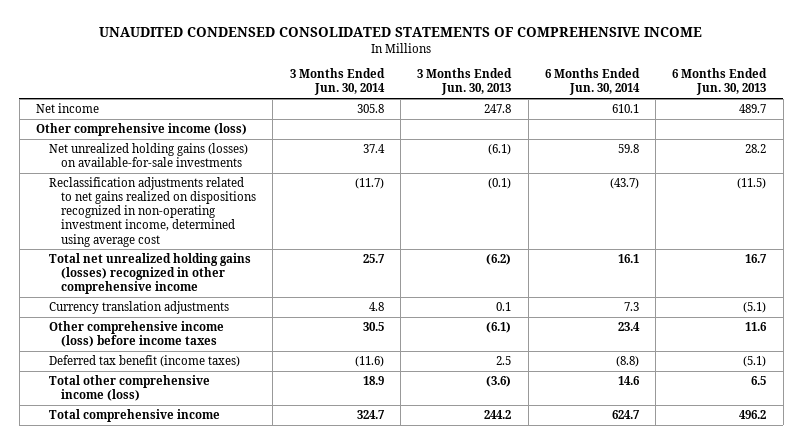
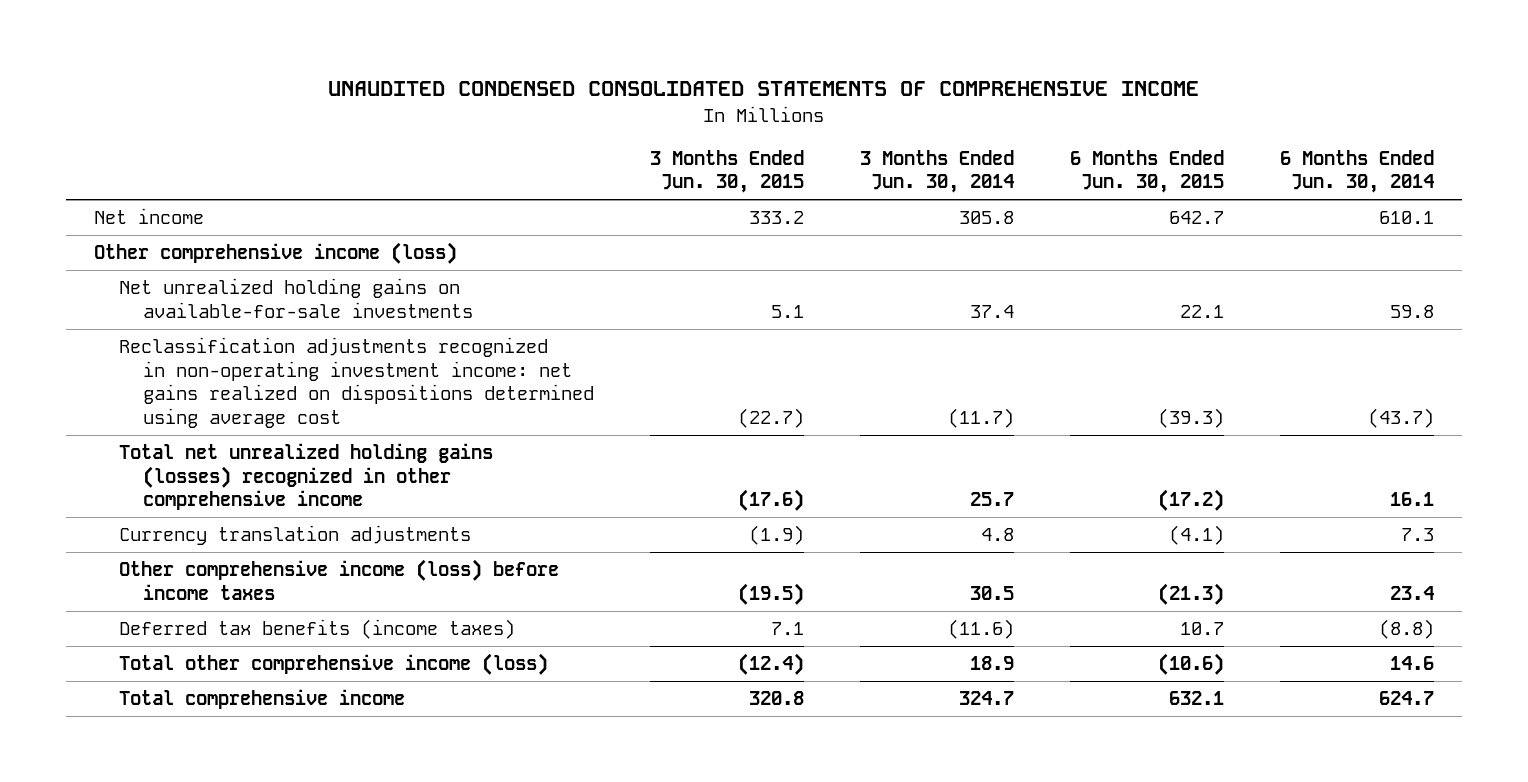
- | 3 Months Ended Jun. 30, 2014 | 3 Months Ended Jun. 30, 2013 | 6 Months Ended Jun. 30, 2014 | 6 Months Ended Jun. 30, 2013
+ | 3 Months Ended Jun. 30, 2015 | 3 Months Ended Jun. 30, 2014 | 6 Months Ended Jun. 30, 2015 | 6 Months Ended Jun. 30, 2014
- Net unrealized holding gains (losses) on available-for-sale investments | 37.4 | (6.1) | 59.8 | 28.2
- Reclassification adjustments related to net gains realized on dispositions recognized in non-operating investment income, determined using average cost | (11.7) | (0.1) | (43.7) | (11.5)
+ Net unrealized holding gains on available-for-sale investments | 5.1 | 37.4 | 22.1 | 59.8
+ Reclassification adjustments recognized in non-operating investment income: net gains realized on dispositions determined using average cost | (22.7) | (11.7) | (39.3) | (43.7)
- Deferred tax benefit (income taxes) | (11.6) | 2.5 | (8.8) | (5.1)
+ Deferred tax benefits (income taxes) | 7.1 | (11.6) | 10.7 | (8.8)

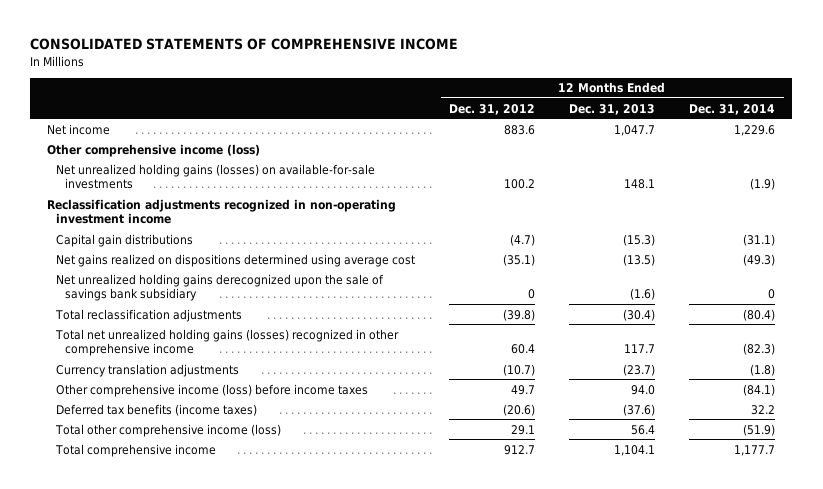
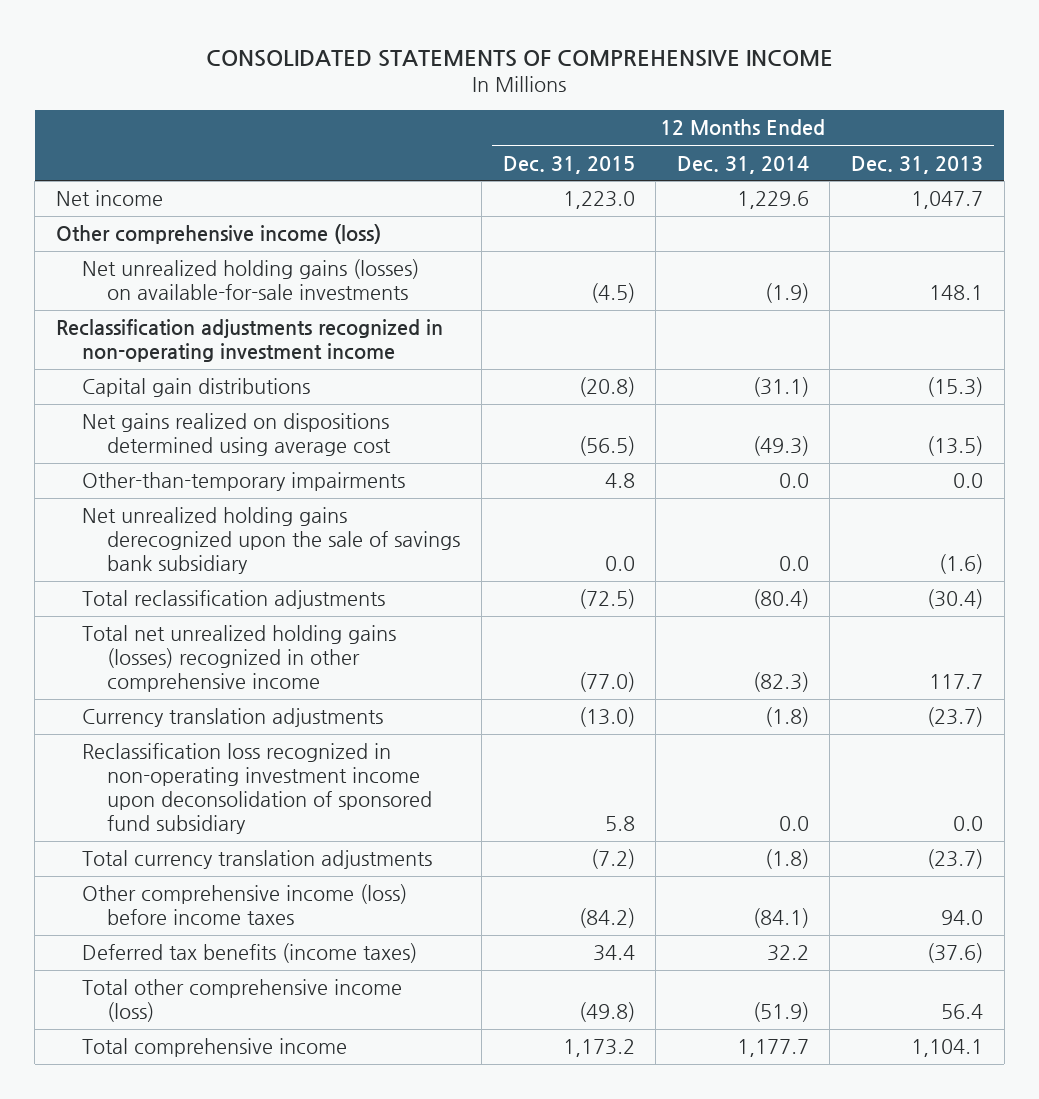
- | 12 Months Ended Dec. 31, 2012 | 12 Months Ended Dec. 31, 2013 | 12 Months Ended Dec. 31, 2014
+ | 12 Months Ended Dec. 31, 2015 | 12 Months Ended Dec. 31, 2014 | 12 Months Ended Dec. 31, 2013
- Net unrealized holding gains derecognized upon the sale of savings bank subsidiary | 0 | (1.6) | 0
+ Other-than-temporary impairments | 4.8 | 0.0 | 0.0
+ Net unrealized holding gains derecognized upon the sale of savings bank subsidiary | 0.0 | 0.0 | (1.6)
+ Reclassification loss recognized in non-operating investment income upon deconsolidation of sponsored fund subsidiary | 5.8 | 0.0 | 0.0
+ Total currency translation adjustments | (7.2) | (1.8) | (23.7)

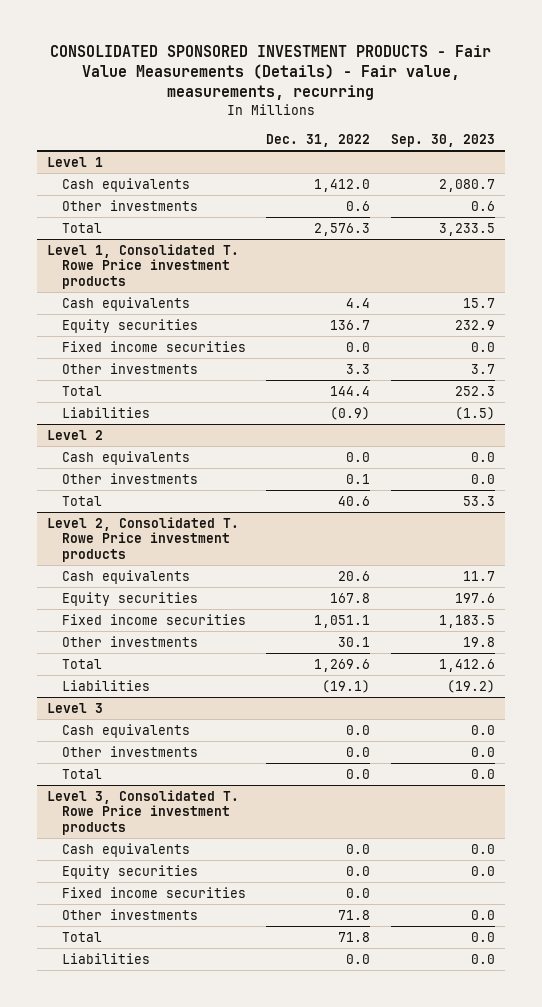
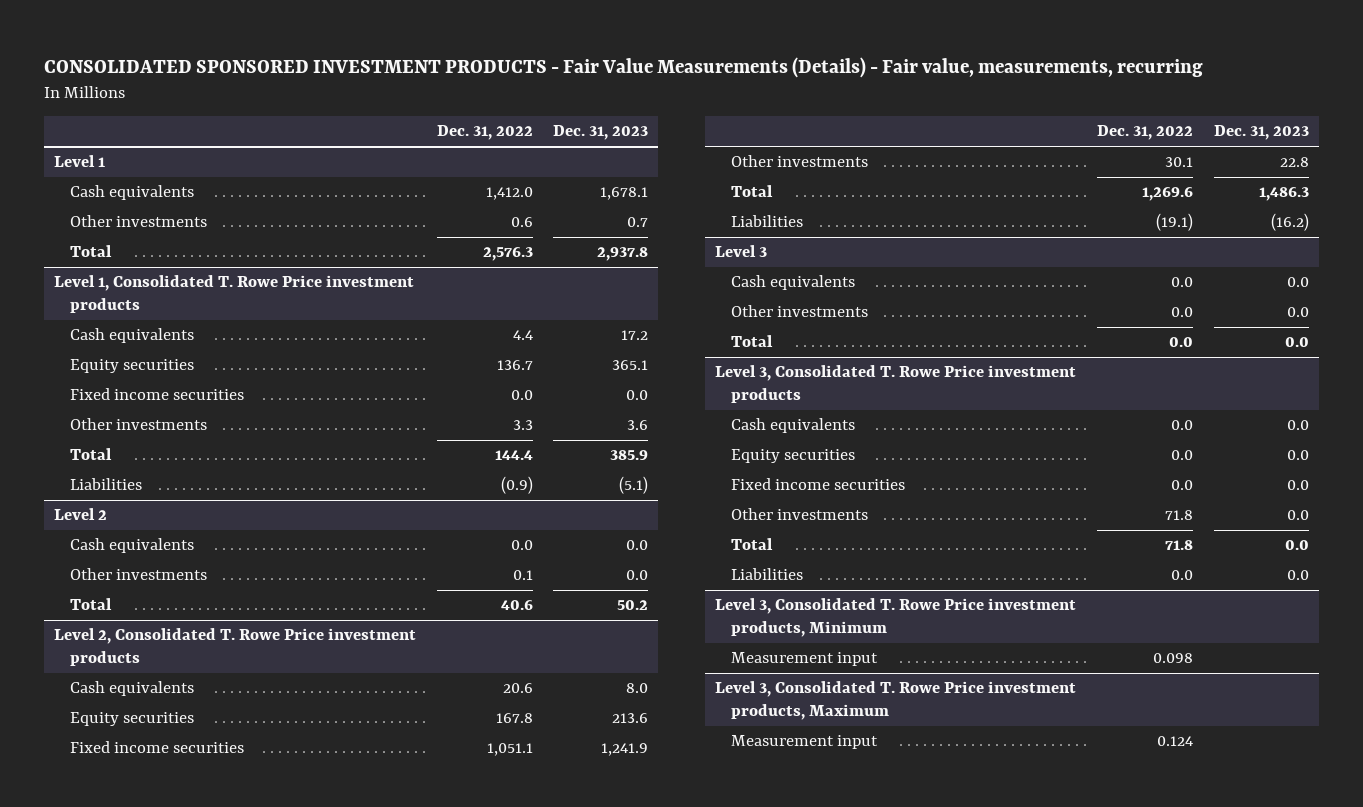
- | Dec. 31, 2022 | Sep. 30, 2023
+ | Dec. 31, 2022 | Dec. 31, 2023
+ Level 3, Consolidated T. Rowe Price investment products, Minimum
+ Measurement input | 0.098 |
+ Level 3, Consolidated T. Rowe Price investment products, Maximum
+ Measurement input | 0.124 |

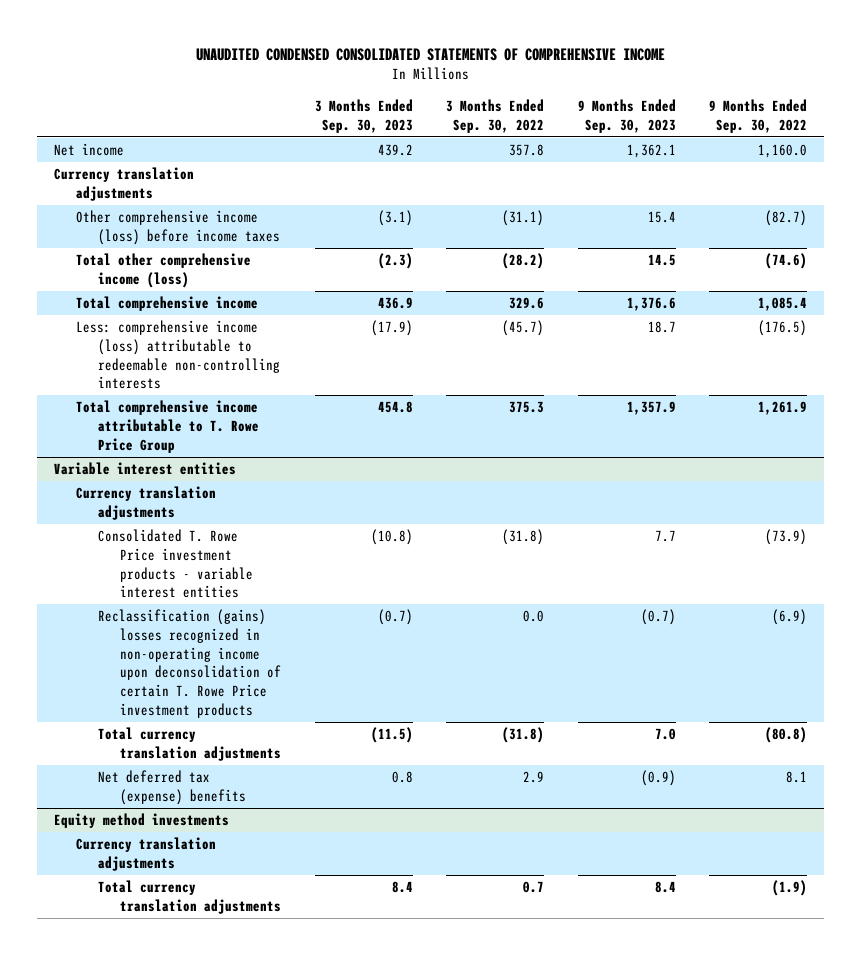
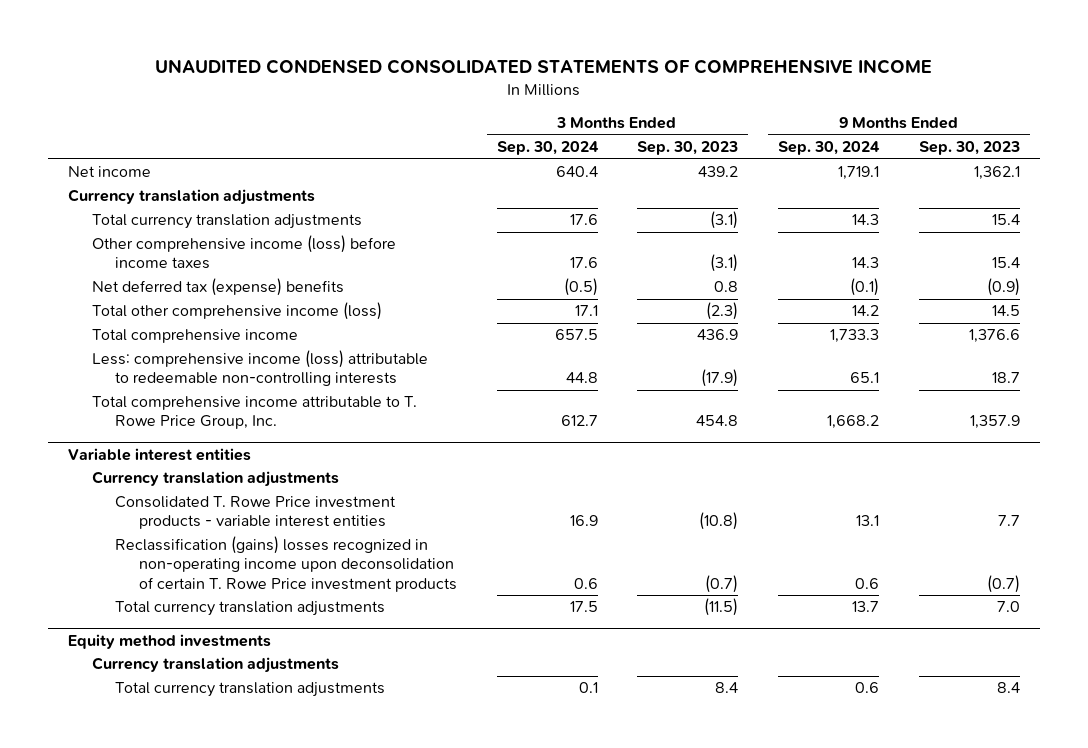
- | 3 Months Ended Sep. 30, 2023 | 3 Months Ended Sep. 30, 2022 | 9 Months Ended Sep. 30, 2023 | 9 Months Ended Sep. 30, 2022
+ | 3 Months Ended Sep. 30, 2024 | 3 Months Ended Sep. 30, 2023 | 9 Months Ended Sep. 30, 2024 | 9 Months Ended Sep. 30, 2023
+ Total currency translation adjustments | 17.6 | (3.1) | 14.3 | 15.4
+ Net deferred tax (expense) benefits | (0.5) | 0.8 | (0.1) | (0.9)
- Total comprehensive income attributable to T. Rowe Price Group | 454.8 | 375.3 | 1,357.9 | 1,261.9
+ Total comprehensive income attributable to T. Rowe Price Group, Inc. | 612.7 | 454.8 | 1,668.2 | 1,357.9
@ Variable interest entities
- Net deferred tax (expense) benefits | 0.8 | 2.9 | (0.9) | 8.1

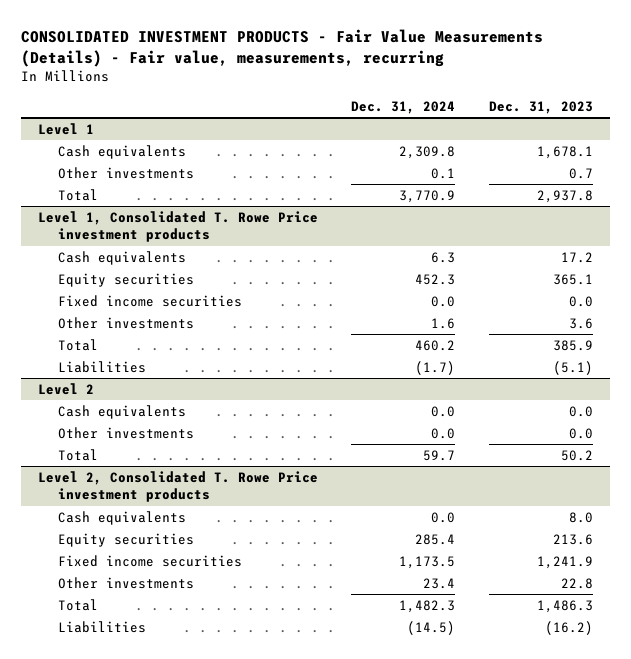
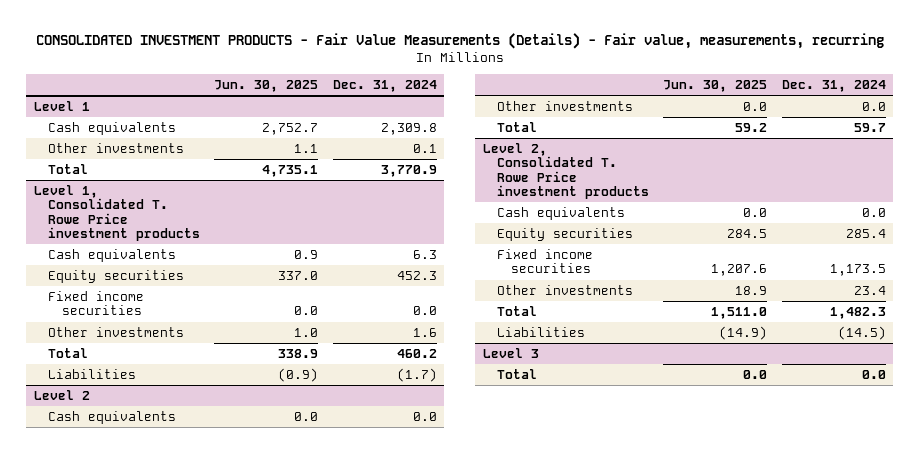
- | Dec. 31, 2024 | Dec. 31, 2023
+ | Jun. 30, 2025 | Dec. 31, 2024
+ Level 3
+ Total | 0.0 | 0.0

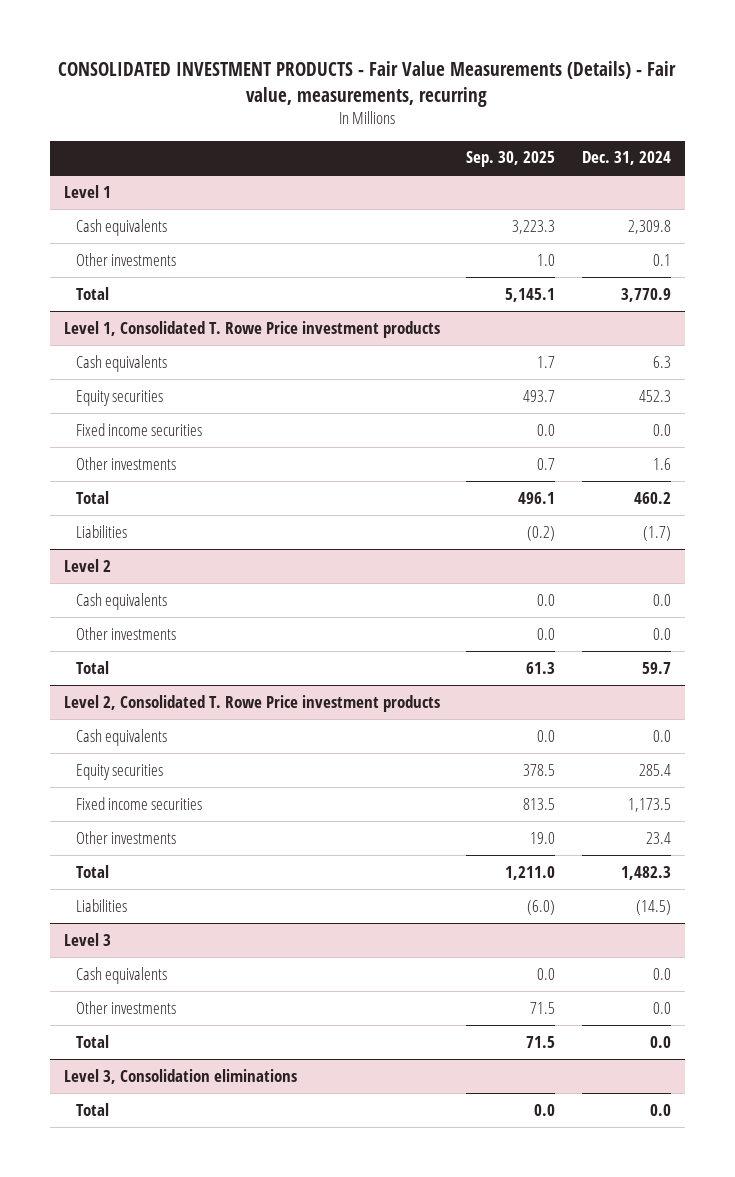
- | Jun. 30, 2025 | Dec. 31, 2024
+ | Sep. 30, 2025 | Dec. 31, 2024
@ Level 3
+ Cash equivalents | 0.0 | 0.0
+ Other investments | 71.5 | 0.0
+ Level 3, Consolidation eliminations
+ Total | 0.0 | 0.0

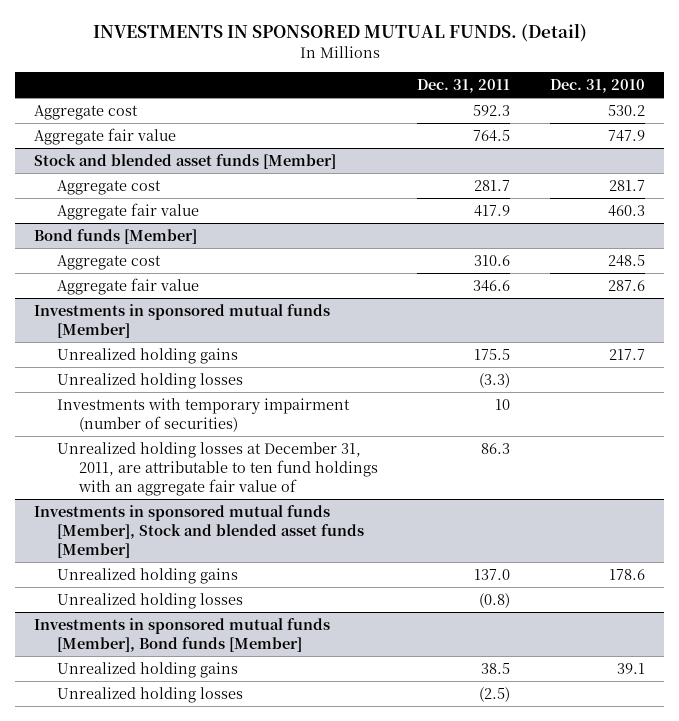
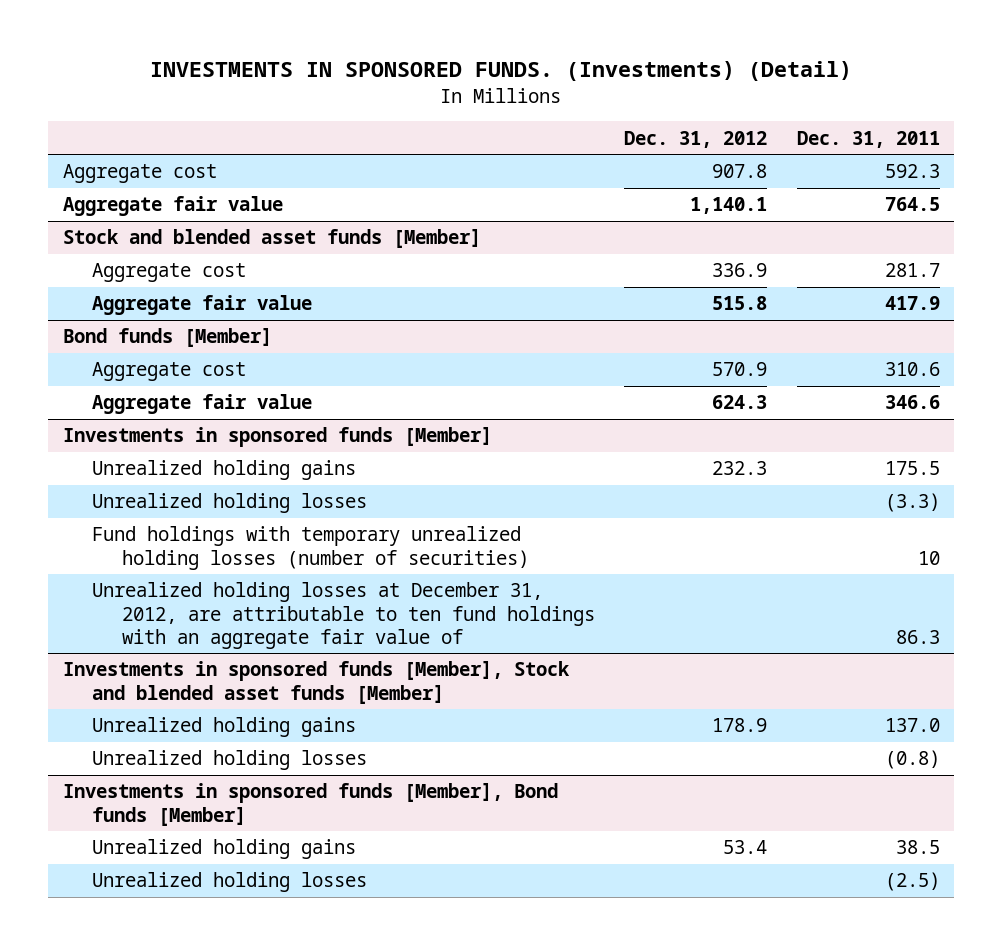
- INVESTMENTS IN SPONSORED MUTUAL FUNDS. (Detail)
+ INVESTMENTS IN SPONSORED FUNDS. (Investments) (Detail)
- | Dec. 31, 2011 | Dec. 31, 2010
+ | Dec. 31, 2012 | Dec. 31, 2011
- Investments in sponsored mutual funds [Member]
+ Investments in sponsored funds [Member]
- Investments with temporary impairment (number of securities) | 10 |
- Unrealized holding losses at December 31, 2011, are attributable to ten fund holdings with an aggregate fair value of | 86.3 |
- Investments in sponsored mutual funds [Member], Stock and blended asset funds [Member]
+ Fund holdings with temporary unrealized holding losses (number of securities) | | 10
+ Unrealized holding losses at December 31, 2012, are attributable to ten fund holdings with an aggregate fair value of | | 86.3
+ Investments in sponsored funds [Member], Stock and blended asset funds [Member]
- Investments in sponsored mutual funds [Member], Bond funds [Member]
+ Investments in sponsored funds [Member], Bond funds [Member]

